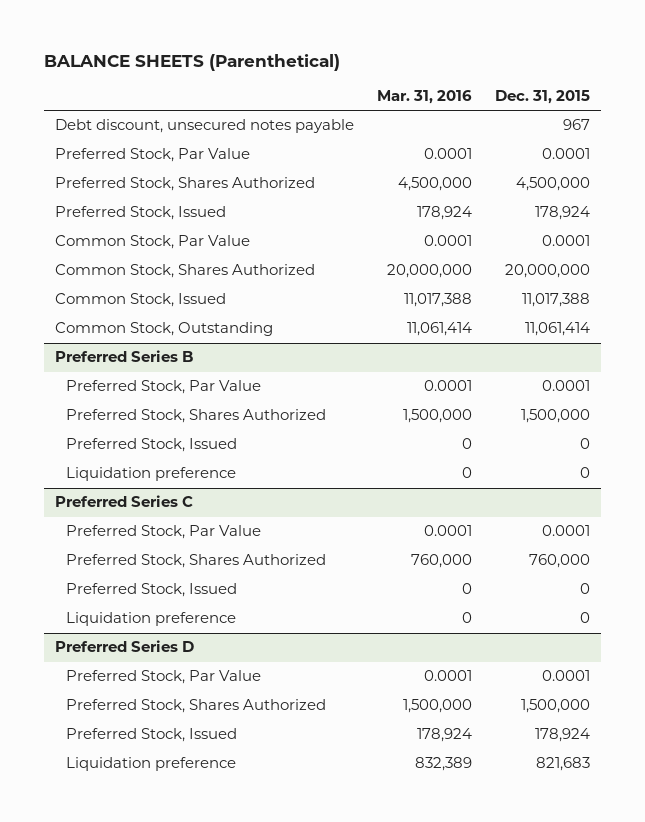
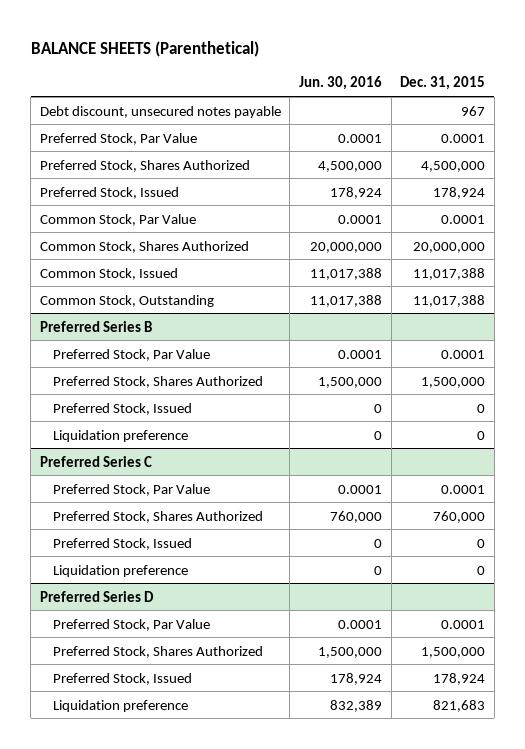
- | Mar. 31, 2016 | Dec. 31, 2015
+ | Jun. 30, 2016 | Dec. 31, 2015
- Common Stock, Outstanding | 11,061,414 | 11,061,414
+ Common Stock, Outstanding | 11,017,388 | 11,017,388

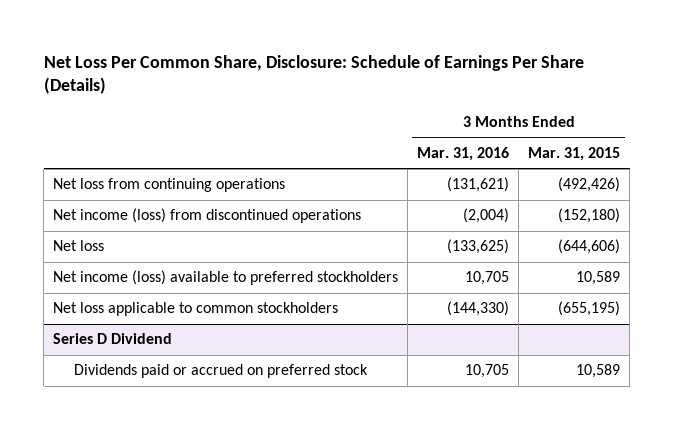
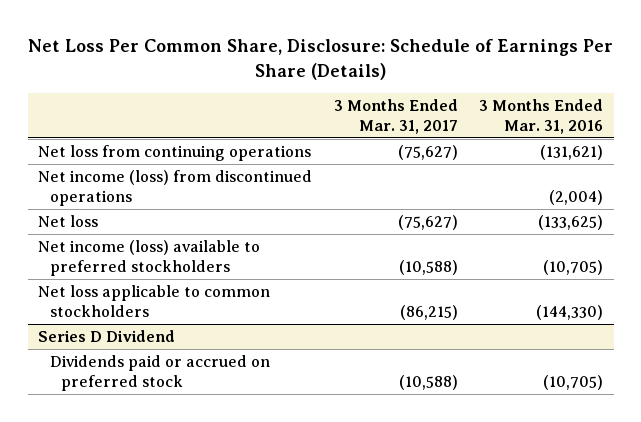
- | 3 Months Ended Mar. 31, 2016 | 3 Months Ended Mar. 31, 2015
+ | 3 Months Ended Mar. 31, 2017 | 3 Months Ended Mar. 31, 2016
- Net income (loss) available to preferred stockholders | 10,705 | 10,589
+ Net income (loss) available to preferred stockholders | (10,588) | (10,705)
@ Series D Dividend
- Dividends paid or accrued on preferred stock | 10,705 | 10,589
+ Dividends paid or accrued on preferred stock | (10,588) | (10,705)

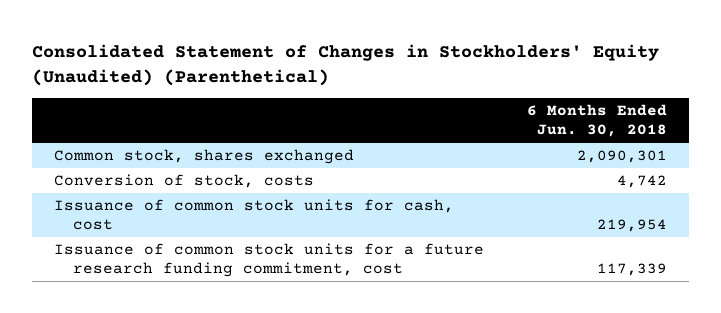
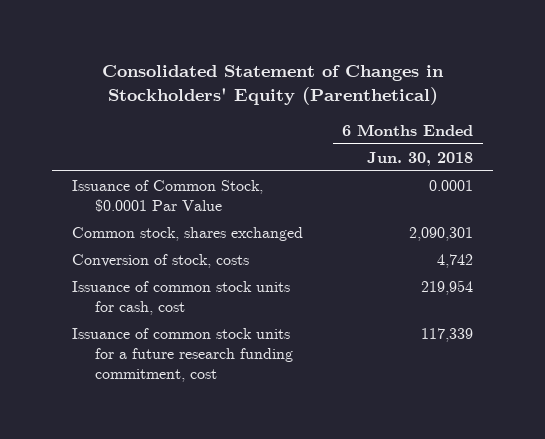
- Consolidated Statement of Changes in Stockholders' Equity (Unaudited) (Parenthetical)
+ Consolidated Statement of Changes in Stockholders' Equity (Parenthetical)
+ Issuance of Common Stock, $0.0001 Par Value | 0.0001

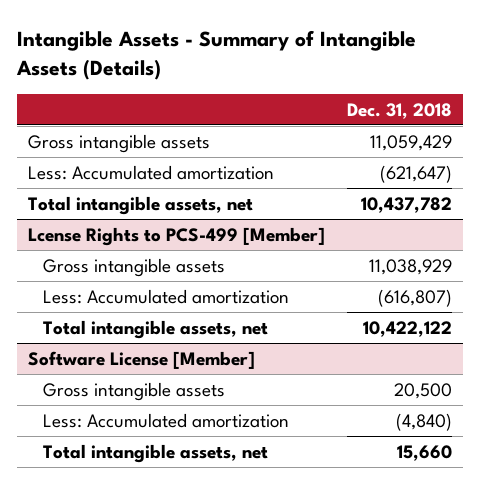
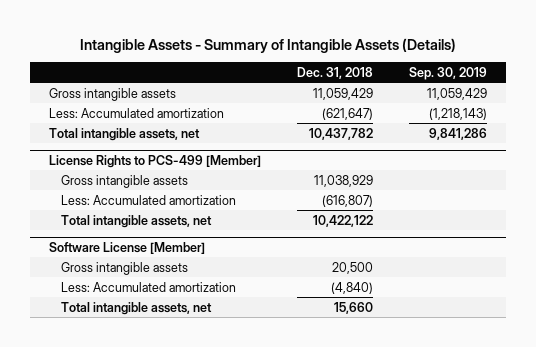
- | Dec. 31, 2018
+ | Dec. 31, 2018 | Sep. 30, 2019
- Lcense Rights to PCS-499 [Member]
+ License Rights to PCS-499 [Member]

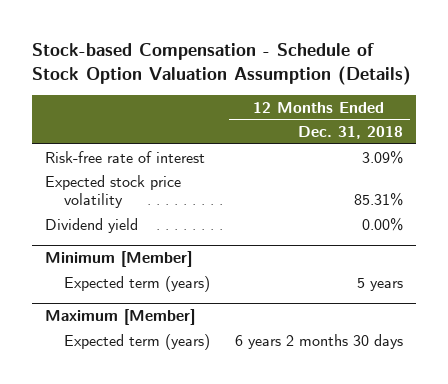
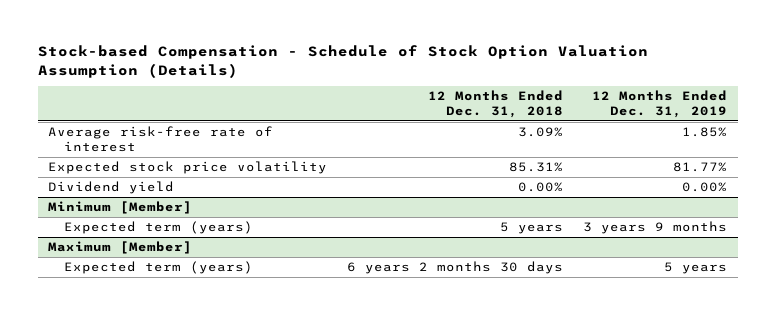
- | 12 Months Ended Dec. 31, 2018
+ | 12 Months Ended Dec. 31, 2018 | 12 Months Ended Dec. 31, 2019
- Risk-free rate of interest | 3.09%
+ Average risk-free rate of interest | 3.09% | 1.85%

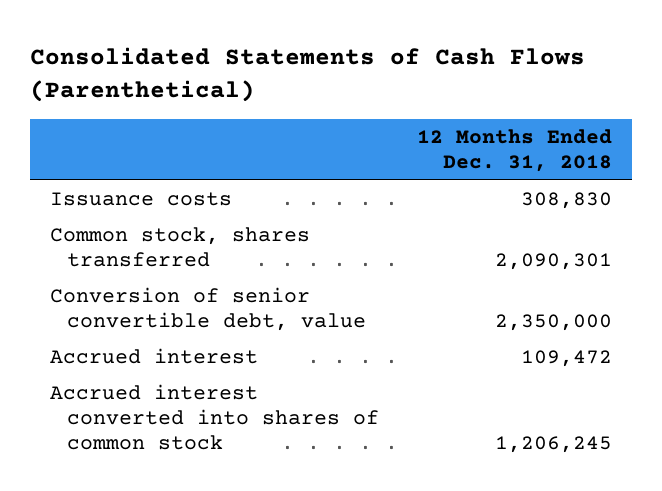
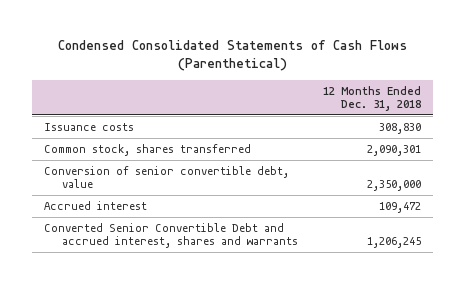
- Consolidated Statements of Cash Flows (Parenthetical)
+ Condensed Consolidated Statements of Cash Flows (Parenthetical)
- Accrued interest converted into shares of common stock | 1,206,245
+ Converted Senior Convertible Debt and accrued interest, shares and warrants | 1,206,245

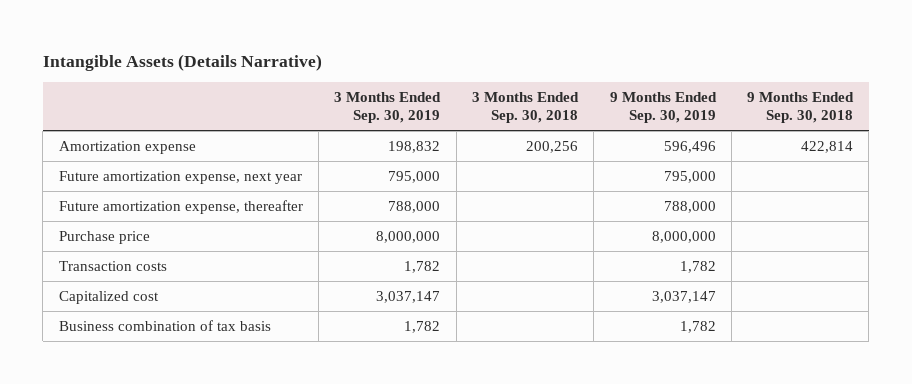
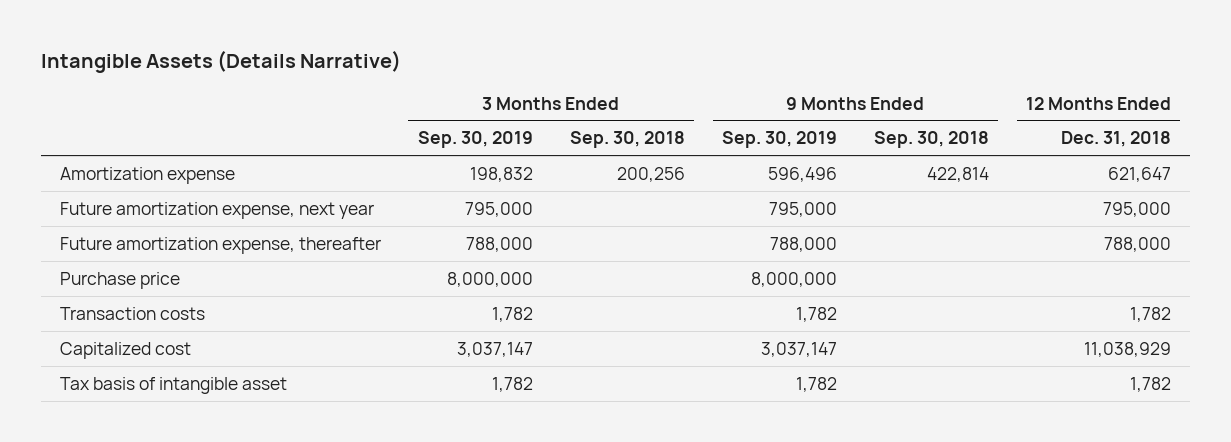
- | 3 Months Ended Sep. 30, 2019 | 3 Months Ended Sep. 30, 2018 | 9 Months Ended Sep. 30, 2019 | 9 Months Ended Sep. 30, 2018
+ | 3 Months Ended Sep. 30, 2019 | 3 Months Ended Sep. 30, 2018 | 9 Months Ended Sep. 30, 2019 | 9 Months Ended Sep. 30, 2018 | 12 Months Ended Dec. 31, 2018
- Business combination of tax basis | 1,782 | | 1,782 |
+ Tax basis of intangible asset | 1,782 | | 1,782 | | 1,782

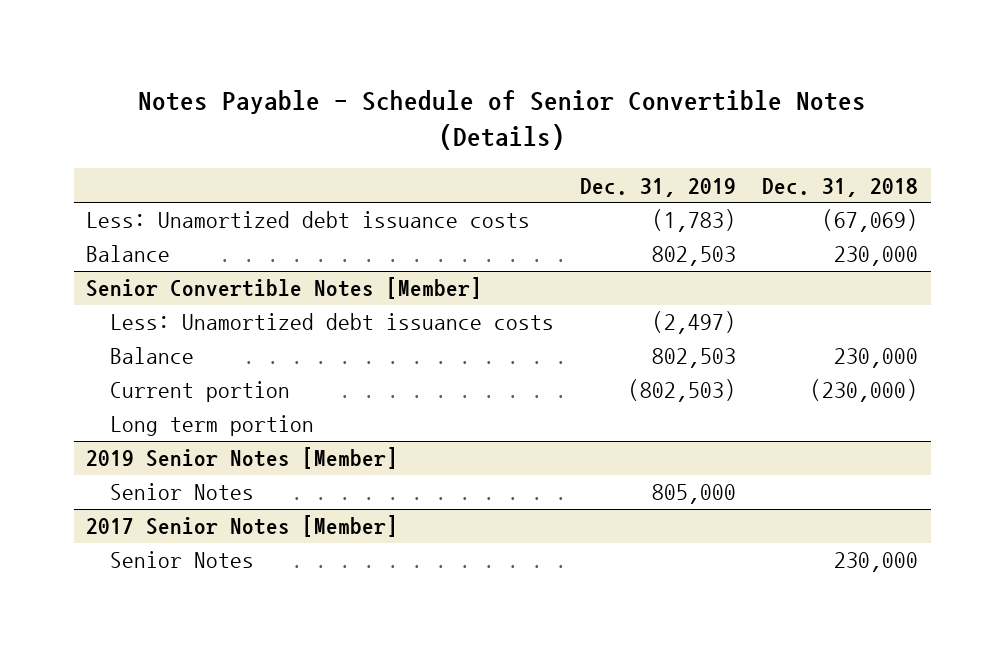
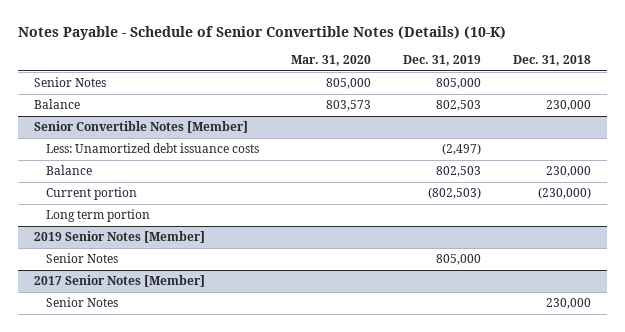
- Notes Payable - Schedule of Senior Convertible Notes (Details)
+ Notes Payable - Schedule of Senior Convertible Notes (Details) (10-K)
- | Dec. 31, 2019 | Dec. 31, 2018
+ | Mar. 31, 2020 | Dec. 31, 2019 | Dec. 31, 2018
- Less: Unamortized debt issuance costs | (1,783) | (67,069)
+ Senior Notes | 805,000 | 805,000 |

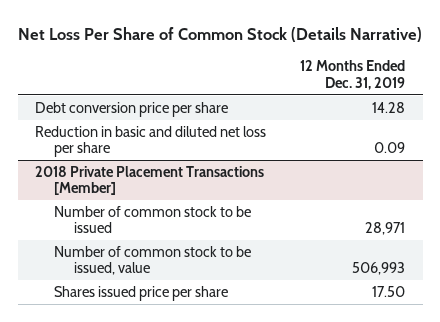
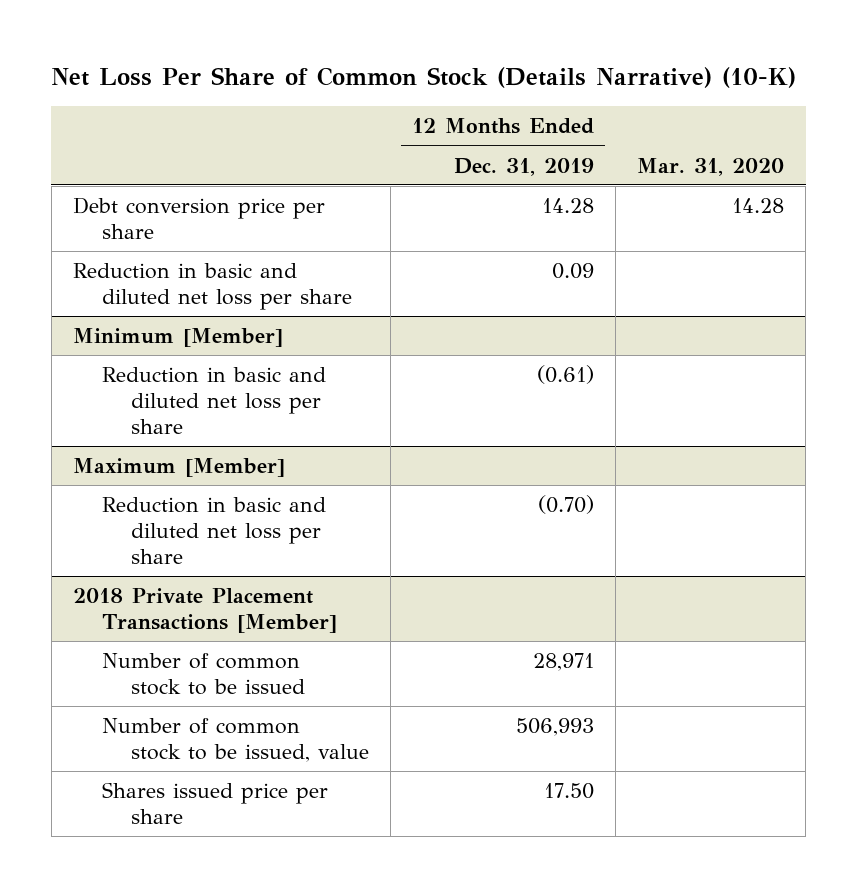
- Net Loss Per Share of Common Stock (Details Narrative)
+ Net Loss Per Share of Common Stock (Details Narrative) (10-K)
- | 12 Months Ended Dec. 31, 2019
+ | 12 Months Ended Dec. 31, 2019 | Mar. 31, 2020
+ Minimum [Member]
+ Reduction in basic and diluted net loss per share | (0.61) |
+ Maximum [Member]
+ Reduction in basic and diluted net loss per share | (0.70) |

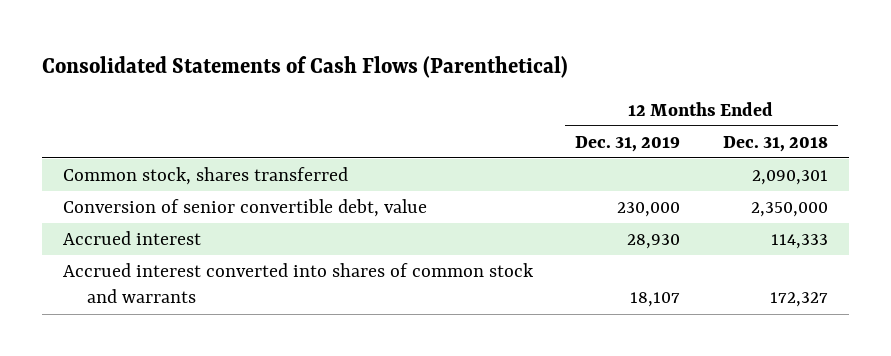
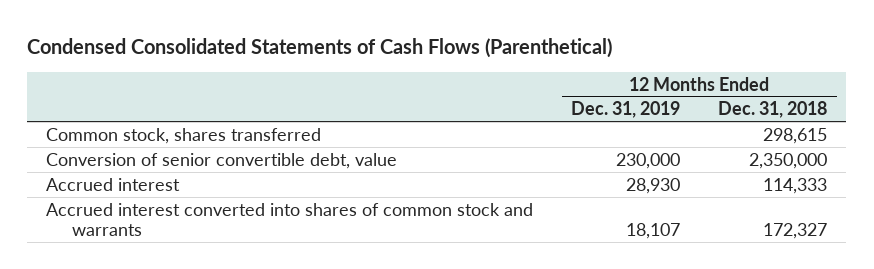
- Consolidated Statements of Cash Flows (Parenthetical)
+ Condensed Consolidated Statements of Cash Flows (Parenthetical)
- Common stock, shares transferred | | 2,090,301
+ Common stock, shares transferred | | 298,615

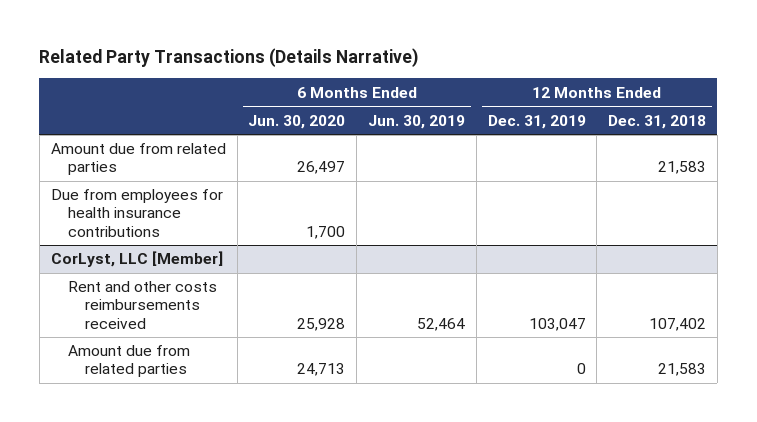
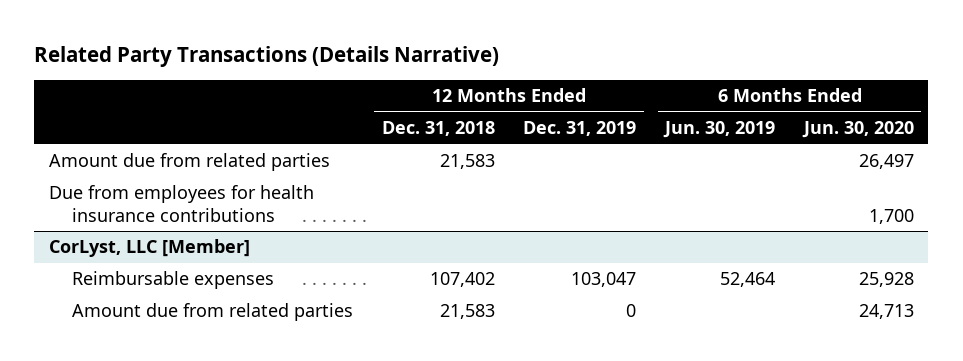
- | 6 Months Ended Jun. 30, 2020 | 6 Months Ended Jun. 30, 2019 | 12 Months Ended Dec. 31, 2019 | 12 Months Ended Dec. 31, 2018
+ | 12 Months Ended Dec. 31, 2018 | 12 Months Ended Dec. 31, 2019 | 6 Months Ended Jun. 30, 2019 | 6 Months Ended Jun. 30, 2020
@ CorLyst, LLC [Member]
- Rent and other costs reimbursements received | 25,928 | 52,464 | 103,047 | 107,402
+ Reimbursable expenses | 107,402 | 103,047 | 52,464 | 25,928

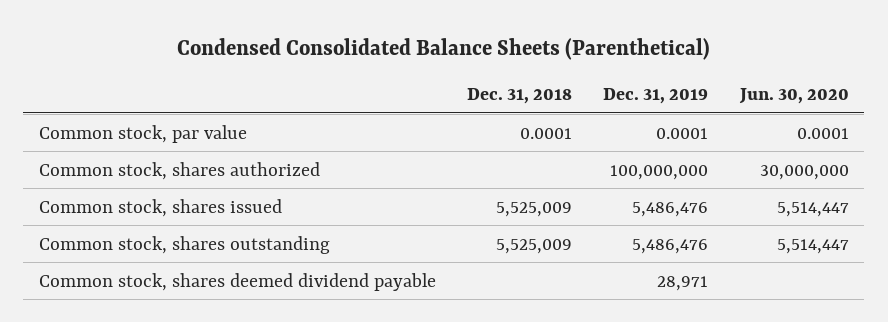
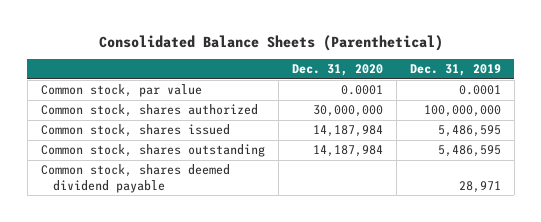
- Condensed Consolidated Balance Sheets (Parenthetical)
+ Consolidated Balance Sheets (Parenthetical)
- | Dec. 31, 2018 | Dec. 31, 2019 | Jun. 30, 2020
+ | Dec. 31, 2020 | Dec. 31, 2019
- Common stock, shares issued | 5,525,009 | 5,486,476 | 5,514,447
- Common stock, shares outstanding | 5,525,009 | 5,486,476 | 5,514,447
+ Common stock, shares issued | 14,187,984 | 5,486,595
+ Common stock, shares outstanding | 14,187,984 | 5,486,595

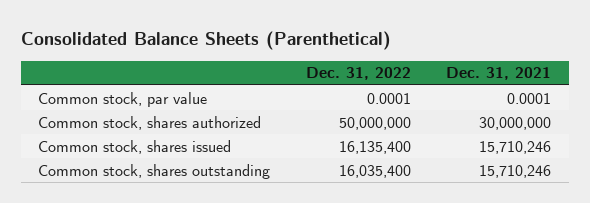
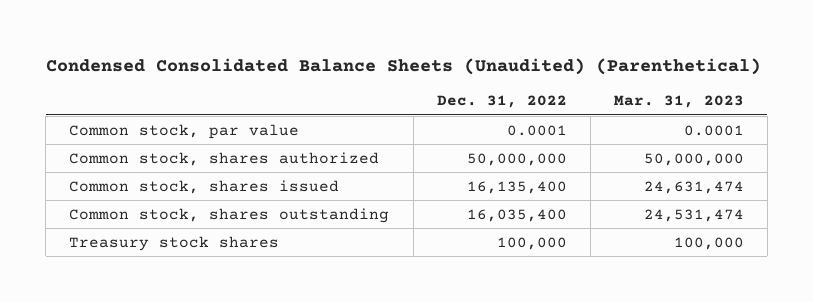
- Consolidated Balance Sheets (Parenthetical)
+ Condensed Consolidated Balance Sheets (Unaudited) (Parenthetical)
- | Dec. 31, 2022 | Dec. 31, 2021
+ | Dec. 31, 2022 | Mar. 31, 2023
+ Treasury stock shares | 100,000 | 100,000

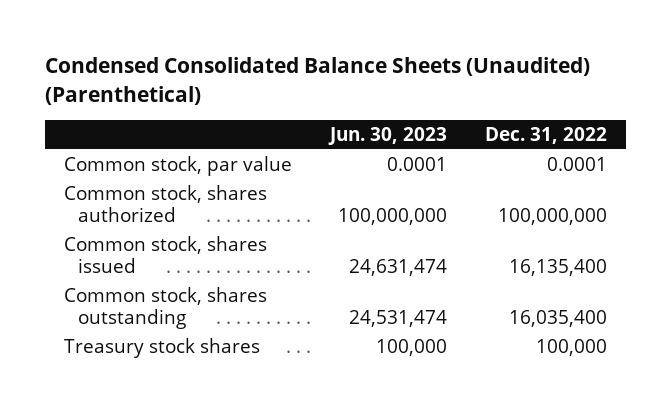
- | Dec. 31, 2022 | Mar. 31, 2023
+ | Jun. 30, 2023 | Dec. 31, 2022
- Common stock, shares authorized | 50,000,000 | 50,000,000
+ Common stock, shares authorized | 100,000,000 | 100,000,000

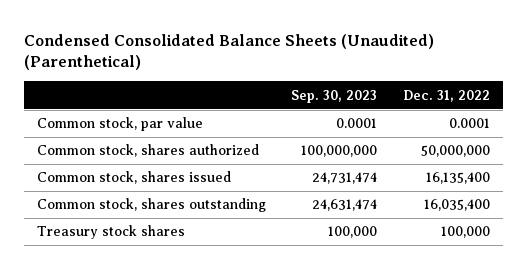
- | Jun. 30, 2023 | Dec. 31, 2022
+ | Sep. 30, 2023 | Dec. 31, 2022
- Common stock, shares authorized | 100,000,000 | 100,000,000
+ Common stock, shares authorized | 100,000,000 | 50,000,000

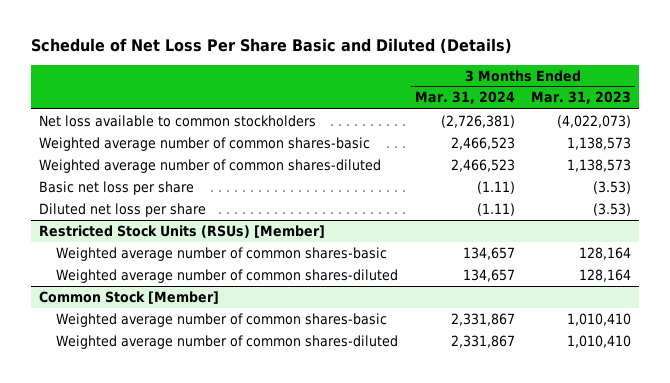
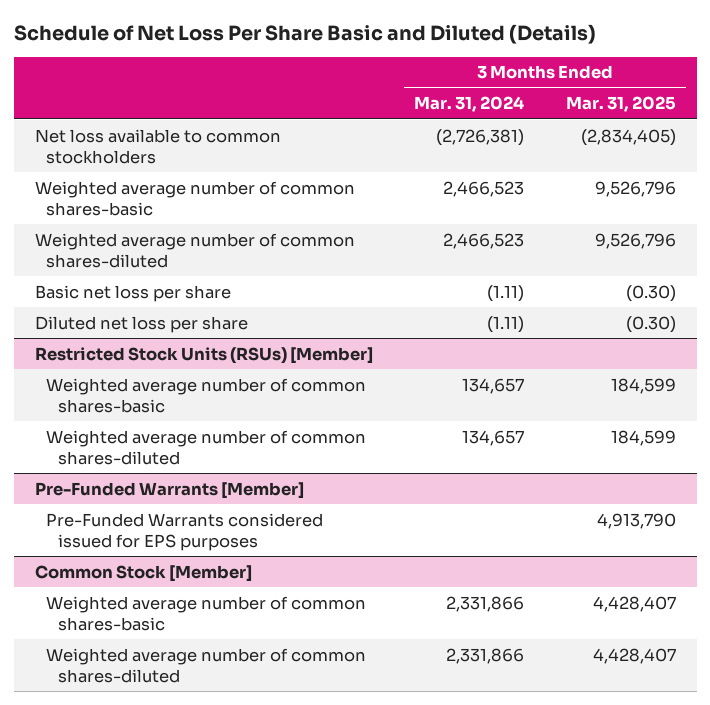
- | 3 Months Ended Mar. 31, 2024 | 3 Months Ended Mar. 31, 2023
+ | 3 Months Ended Mar. 31, 2024 | 3 Months Ended Mar. 31, 2025
+ Pre-Funded Warrants [Member]
+ Pre-Funded Warrants considered issued for EPS purposes | | 4,913,790
@ Common Stock [Member]
- Weighted average number of common shares-basic | 2,331,867 | 1,010,410
- Weighted average number of common shares-diluted | 2,331,867 | 1,010,410
+ Weighted average number of common shares-basic | 2,331,866 | 4,428,407
+ Weighted average number of common shares-diluted | 2,331,866 | 4,428,407

